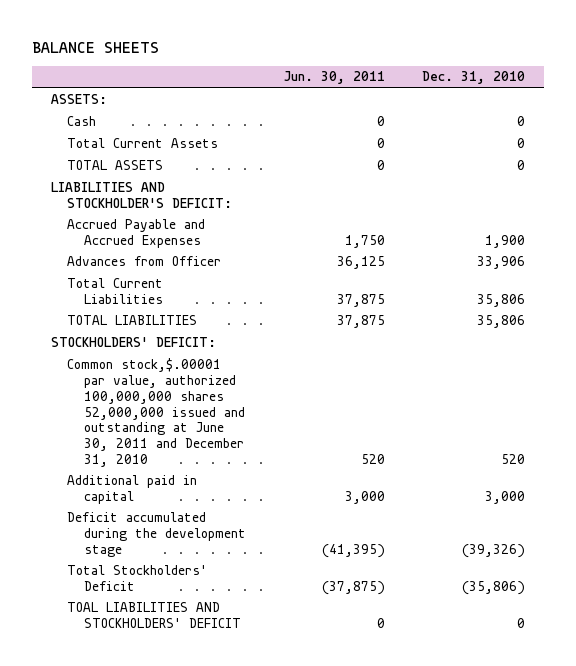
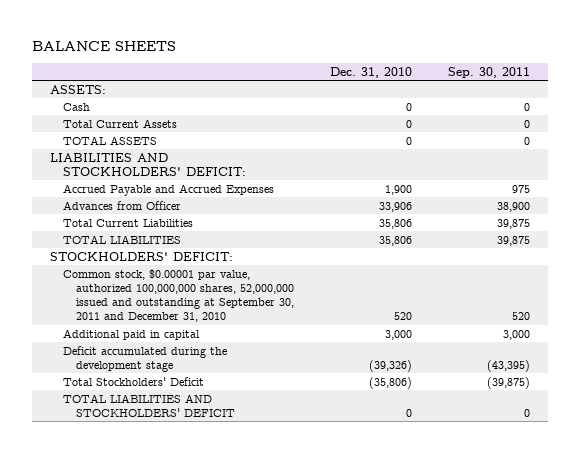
- | Jun. 30, 2011 | Dec. 31, 2010
+ | Dec. 31, 2010 | Sep. 30, 2011
- LIABILITIES AND STOCKHOLDER'S DEFICIT:
+ LIABILITIES AND STOCKHOLDERS' DEFICIT:
- Common stock,$.00001 par value, authorized 100,000,000 shares 52,000,000 issued and outstanding at June 30, 2011 and December 31, 2010 | 520 | 520
+ Common stock, $0.00001 par value, authorized 100,000,000 shares, 52,000,000 issued and outstanding at September 30, 2011 and December 31, 2010 | 520 | 520
- TOAL LIABILITIES AND STOCKHOLDERS' DEFICIT | 0 | 0
+ TOTAL LIABILITIES AND STOCKHOLDERS' DEFICIT | 0 | 0

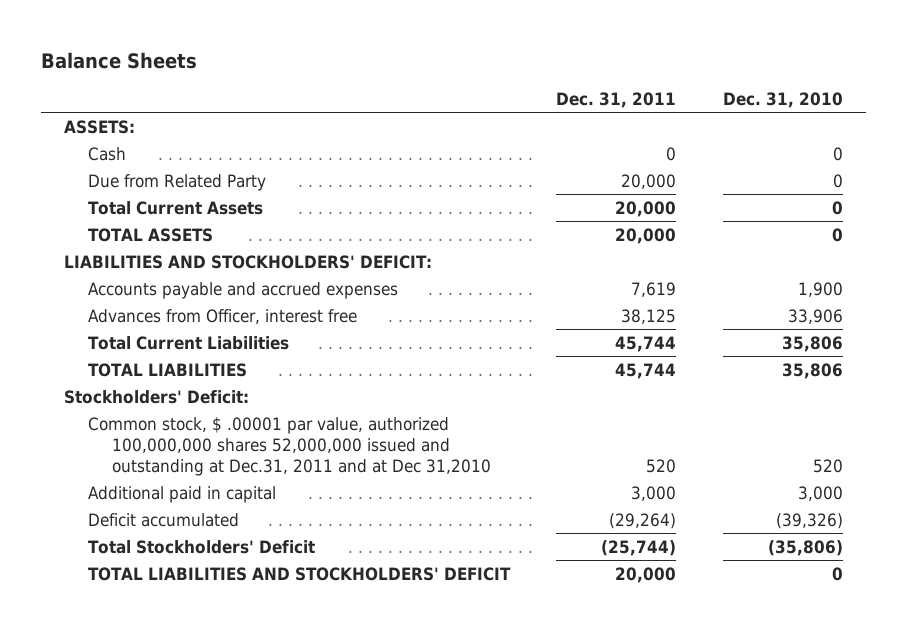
- BALANCE SHEETS
+ Balance Sheets
- | Dec. 31, 2010 | Sep. 30, 2011
+ | Dec. 31, 2011 | Dec. 31, 2010
+ Due from Related Party | 20,000 | 0
- Accrued Payable and Accrued Expenses | 1,900 | 975
- Advances from Officer | 33,906 | 38,900
+ Accounts payable and accrued expenses | 7,619 | 1,900
+ Advances from Officer, interest free | 38,125 | 33,906
- STOCKHOLDERS' DEFICIT:
- Common stock, $0.00001 par value, authorized 100,000,000 shares, 52,000,000 issued and outstanding at September 30, 2011 and December 31, 2010 | 520 | 520
+ Stockholders' Deficit:
+ Common stock, $ .00001 par value, authorized 100,000,000 shares 52,000,000 issued and outstanding at Dec.31, 2011 and at Dec 31,2010 | 520 | 520
- Deficit accumulated during the development stage | (39,326) | (43,395)
+ Deficit accumulated | (29,264) | (39,326)

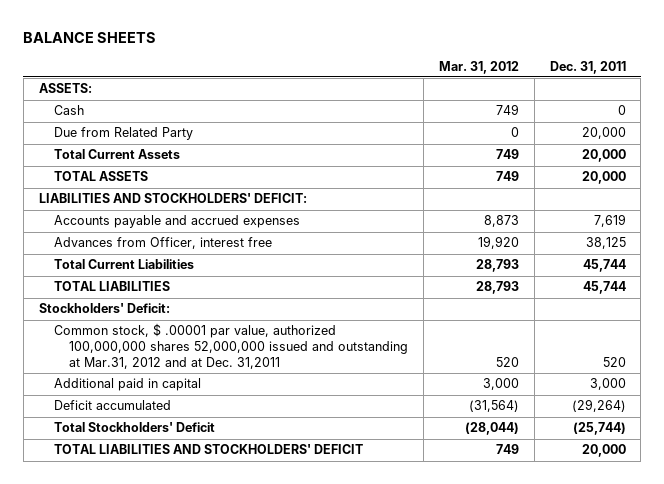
- Balance Sheets
+ BALANCE SHEETS
- | Dec. 31, 2011 | Dec. 31, 2010
+ | Mar. 31, 2012 | Dec. 31, 2011
- Common stock, $ .00001 par value, authorized 100,000,000 shares 52,000,000 issued and outstanding at Dec.31, 2011 and at Dec 31,2010 | 520 | 520
+ Common stock, $ .00001 par value, authorized 100,000,000 shares 52,000,000 issued and outstanding at Mar.31, 2012 and at Dec. 31,2011 | 520 | 520

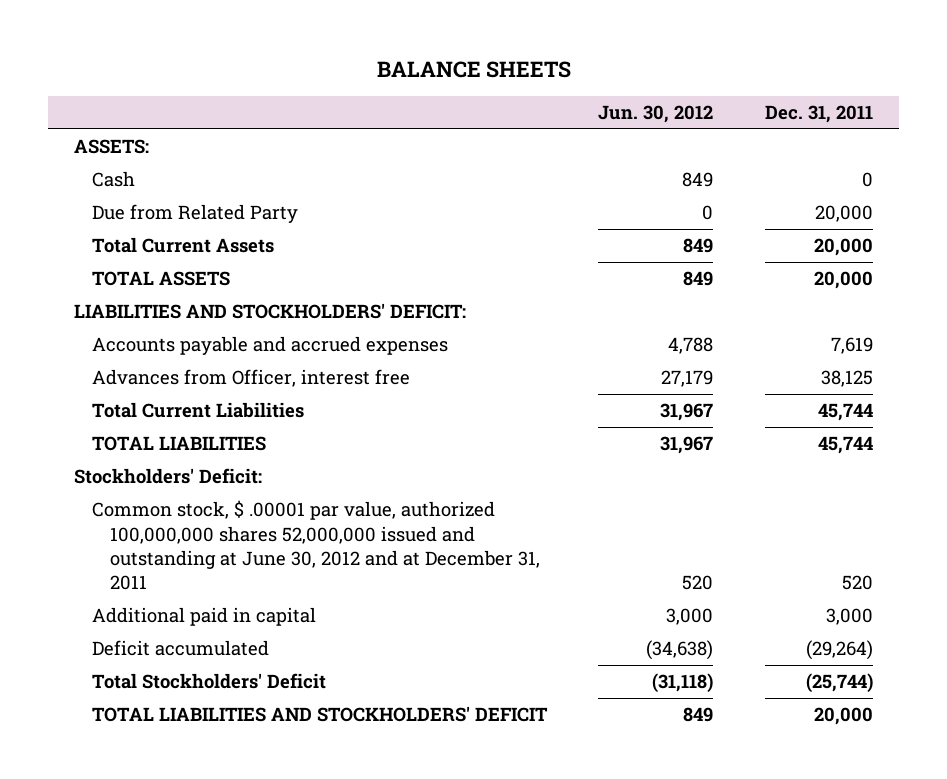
- | Mar. 31, 2012 | Dec. 31, 2011
+ | Jun. 30, 2012 | Dec. 31, 2011
- Common stock, $ .00001 par value, authorized 100,000,000 shares 52,000,000 issued and outstanding at Mar.31, 2012 and at Dec. 31,2011 | 520 | 520
+ Common stock, $ .00001 par value, authorized 100,000,000 shares 52,000,000 issued and outstanding at June 30, 2012 and at December 31, 2011 | 520 | 520

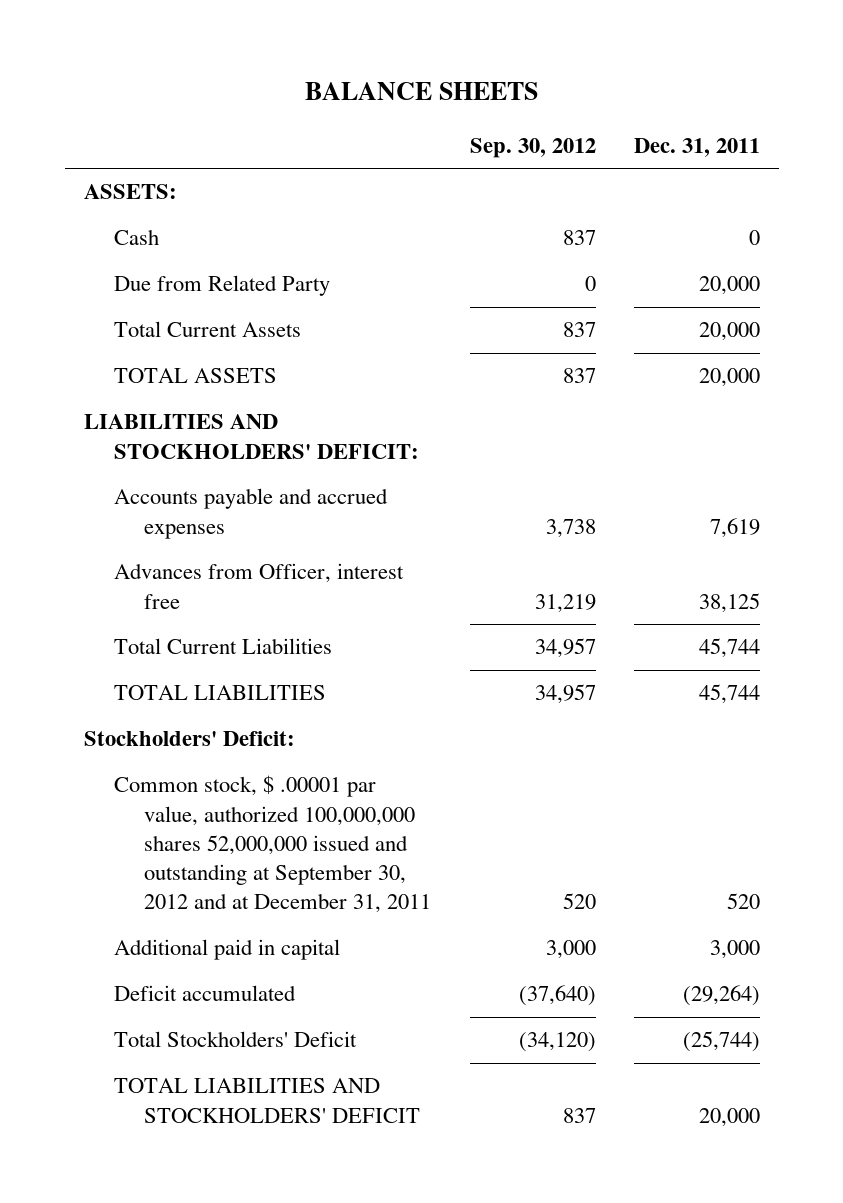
- | Jun. 30, 2012 | Dec. 31, 2011
+ | Sep. 30, 2012 | Dec. 31, 2011
- Common stock, $ .00001 par value, authorized 100,000,000 shares 52,000,000 issued and outstanding at June 30, 2012 and at December 31, 2011 | 520 | 520
+ Common stock, $ .00001 par value, authorized 100,000,000 shares 52,000,000 issued and outstanding at September 30, 2012 and at December 31, 2011 | 520 | 520

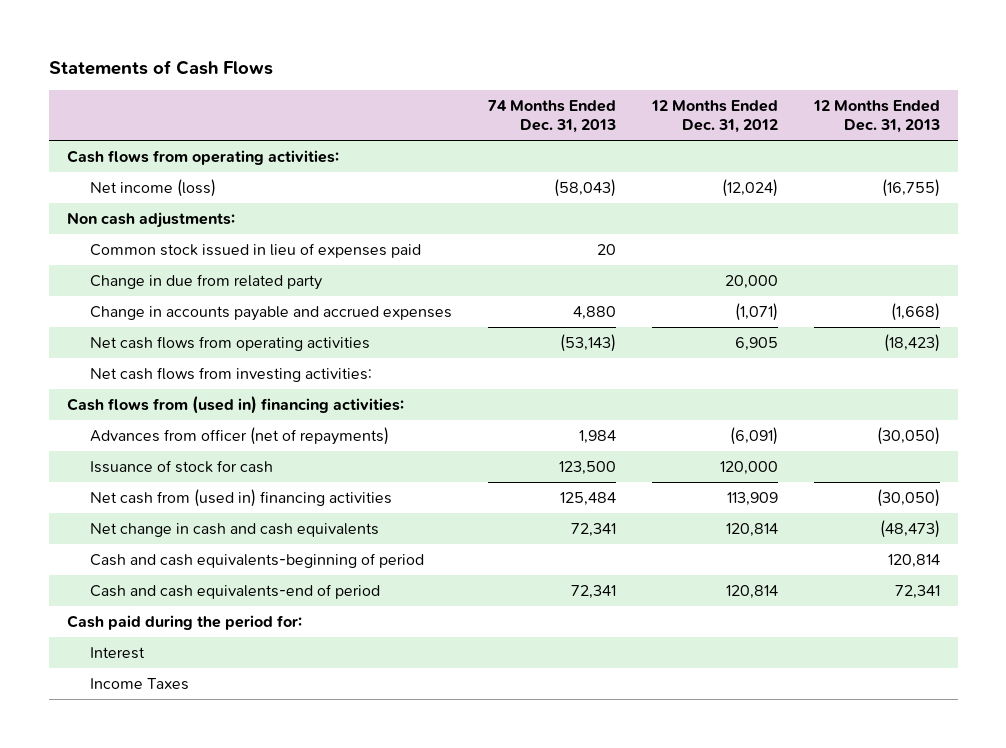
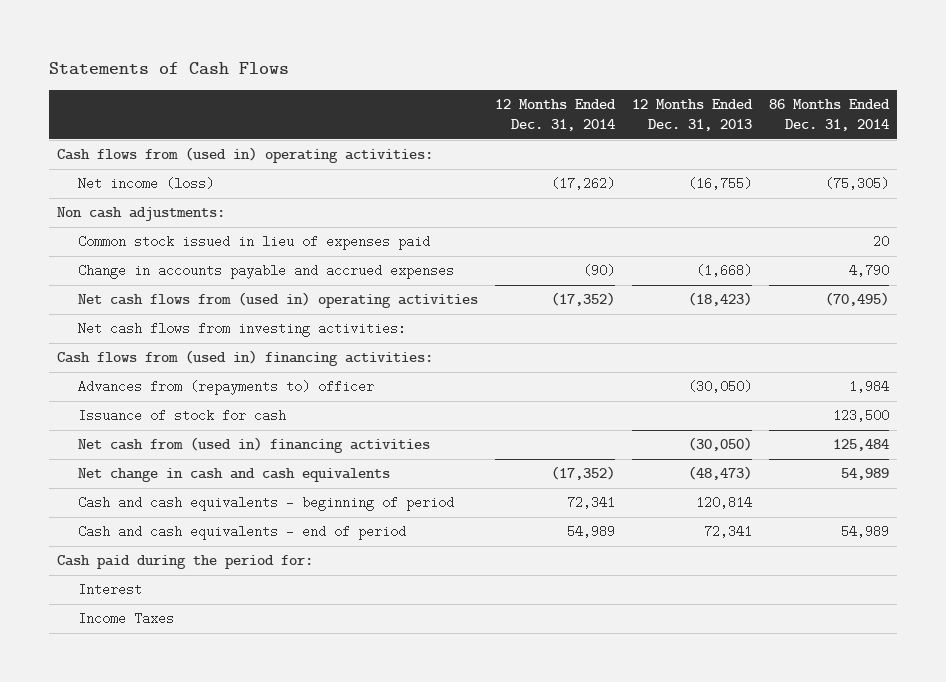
- | 74 Months Ended Dec. 31, 2013 | 12 Months Ended Dec. 31, 2012 | 12 Months Ended Dec. 31, 2013
+ | 12 Months Ended Dec. 31, 2014 | 12 Months Ended Dec. 31, 2013 | 86 Months Ended Dec. 31, 2014
- Cash flows from operating activities:
+ Cash flows from (used in) operating activities:
- Change in due from related party | | 20,000 |
- Net cash flows from operating activities | (53,143) | 6,905 | (18,423)
+ Net cash flows from (used in) operating activities | (17,352) | (18,423) | (70,495)
- Advances from officer (net of repayments) | 1,984 | (6,091) | (30,050)
+ Advances from (repayments to) officer | | (30,050) | 1,984
- Cash and cash equivalents-beginning of period | | | 120,814
- Cash and cash equivalents-end of period | 72,341 | 120,814 | 72,341
+ Cash and cash equivalents - beginning of period | 72,341 | 120,814 |
+ Cash and cash equivalents - end of period | 54,989 | 72,341 | 54,989

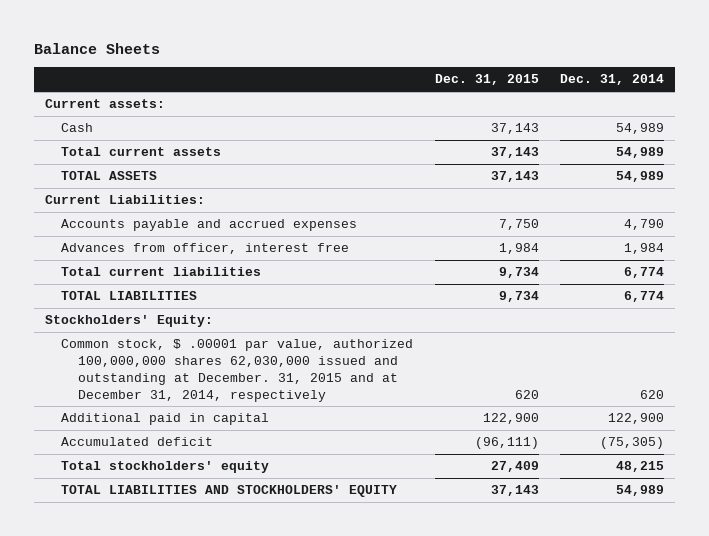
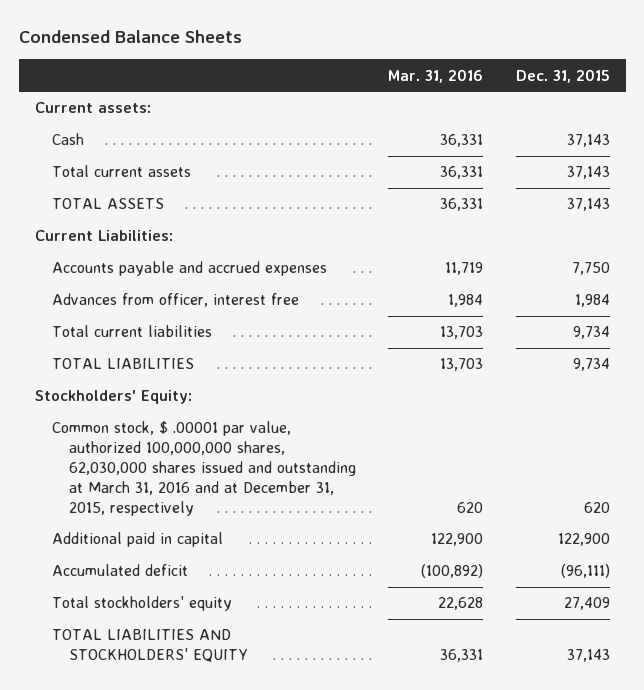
- Balance Sheets
+ Condensed Balance Sheets
- | Dec. 31, 2015 | Dec. 31, 2014
+ | Mar. 31, 2016 | Dec. 31, 2015
- Common stock, $ .00001 par value, authorized 100,000,000 shares 62,030,000 issued and outstanding at December. 31, 2015 and at December 31, 2014, respectively | 620 | 620
+ Common stock, $ .00001 par value, authorized 100,000,000 shares, 62,030,000 shares issued and outstanding at March 31, 2016 and at December 31, 2015, respectively | 620 | 620

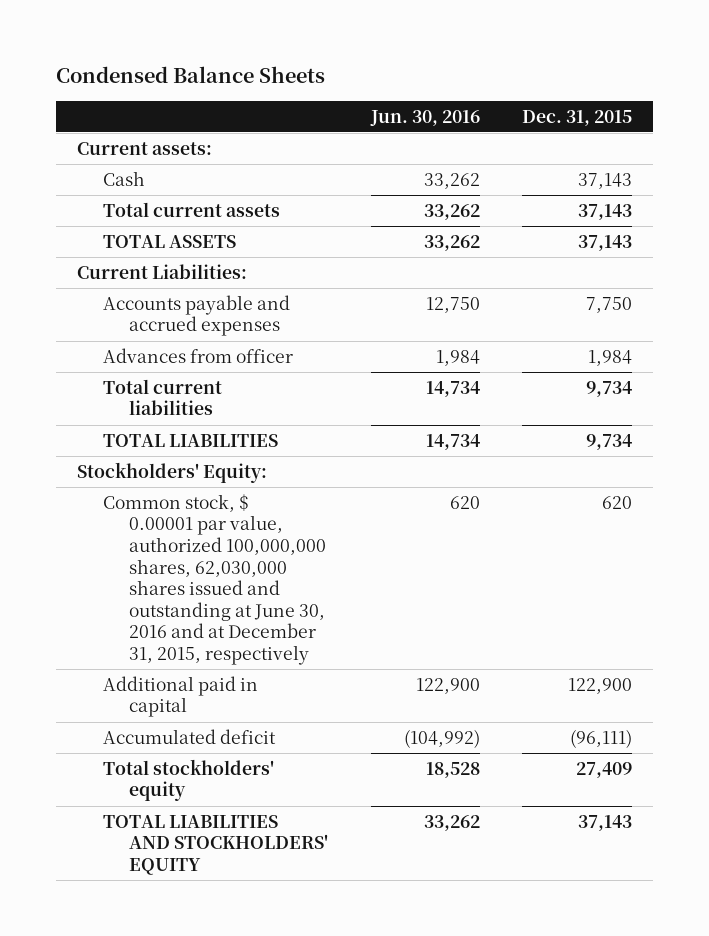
- | Mar. 31, 2016 | Dec. 31, 2015
+ | Jun. 30, 2016 | Dec. 31, 2015
- Advances from officer, interest free | 1,984 | 1,984
+ Advances from officer | 1,984 | 1,984
- Common stock, $ .00001 par value, authorized 100,000,000 shares, 62,030,000 shares issued and outstanding at March 31, 2016 and at December 31, 2015, respectively | 620 | 620
+ Common stock, $ 0.00001 par value, authorized 100,000,000 shares, 62,030,000 shares issued and outstanding at June 30, 2016 and at December 31, 2015, respectively | 620 | 620

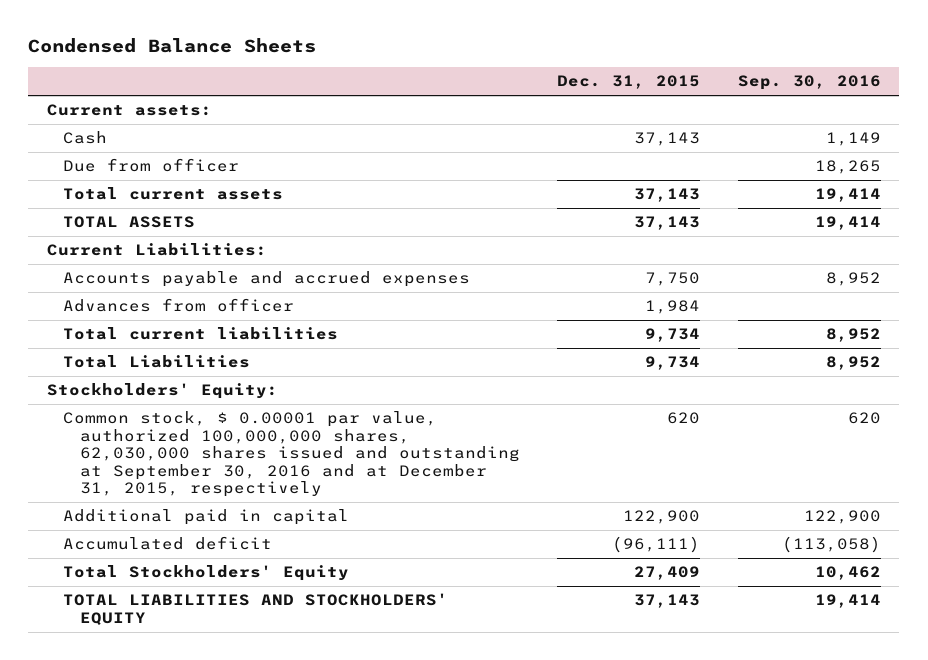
- | Jun. 30, 2016 | Dec. 31, 2015
+ | Dec. 31, 2015 | Sep. 30, 2016
+ Due from officer | | 18,265
- TOTAL LIABILITIES | 14,734 | 9,734
+ Total Liabilities | 9,734 | 8,952
- Common stock, $ 0.00001 par value, authorized 100,000,000 shares, 62,030,000 shares issued and outstanding at June 30, 2016 and at December 31, 2015, respectively | 620 | 620
+ Common stock, $ 0.00001 par value, authorized 100,000,000 shares, 62,030,000 shares issued and outstanding at September 30, 2016 and at December 31, 2015, respectively | 620 | 620
- Total stockholders' equity | 18,528 | 27,409
+ Total Stockholders' Equity | 27,409 | 10,462

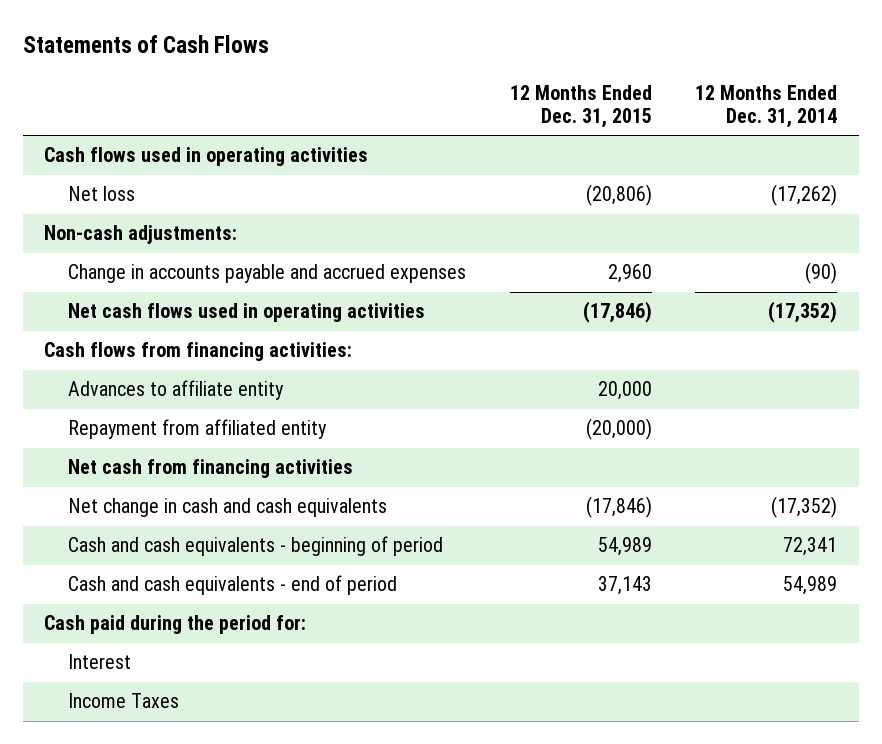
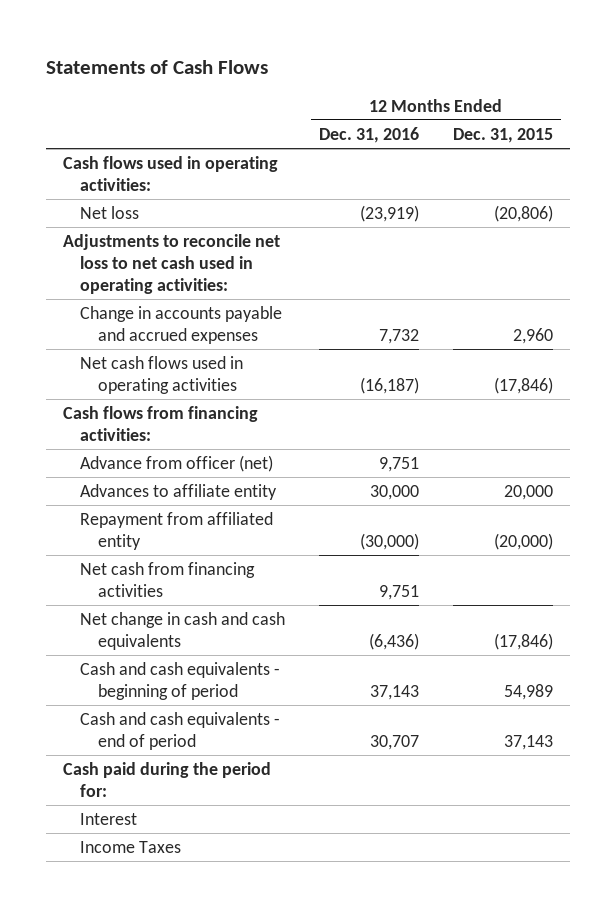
- | 12 Months Ended Dec. 31, 2015 | 12 Months Ended Dec. 31, 2014
+ | 12 Months Ended Dec. 31, 2016 | 12 Months Ended Dec. 31, 2015
- Cash flows used in operating activities
+ Cash flows used in operating activities:
- Non-cash adjustments:
+ Adjustments to reconcile net loss to net cash used in operating activities:
+ Advance from officer (net) | 9,751 |

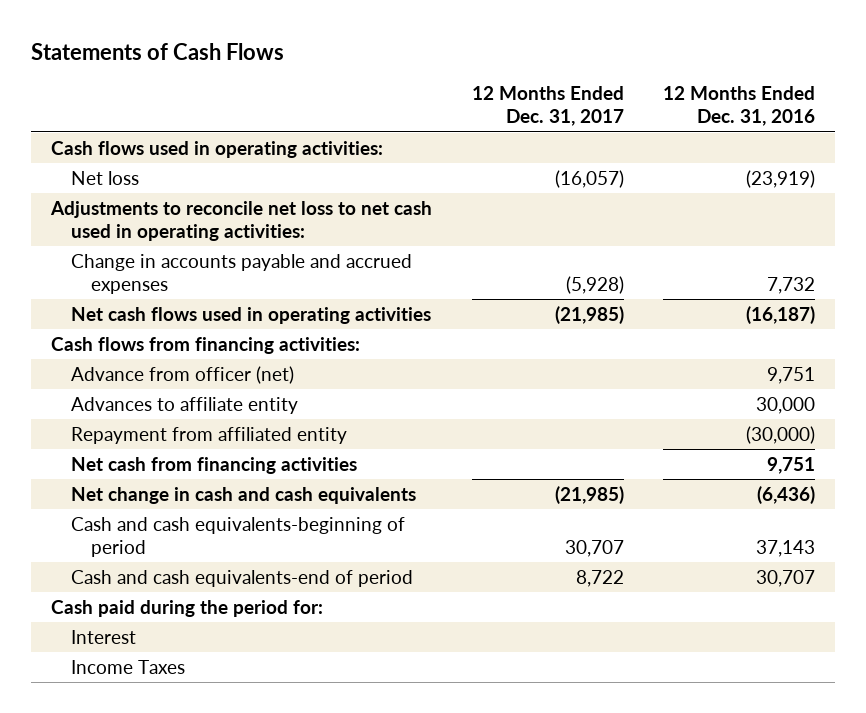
- | 12 Months Ended Dec. 31, 2016 | 12 Months Ended Dec. 31, 2015
+ | 12 Months Ended Dec. 31, 2017 | 12 Months Ended Dec. 31, 2016
- Cash and cash equivalents - beginning of period | 37,143 | 54,989
- Cash and cash equivalents - end of period | 30,707 | 37,143
+ Cash and cash equivalents-beginning of period | 30,707 | 37,143
+ Cash and cash equivalents-end of period | 8,722 | 30,707

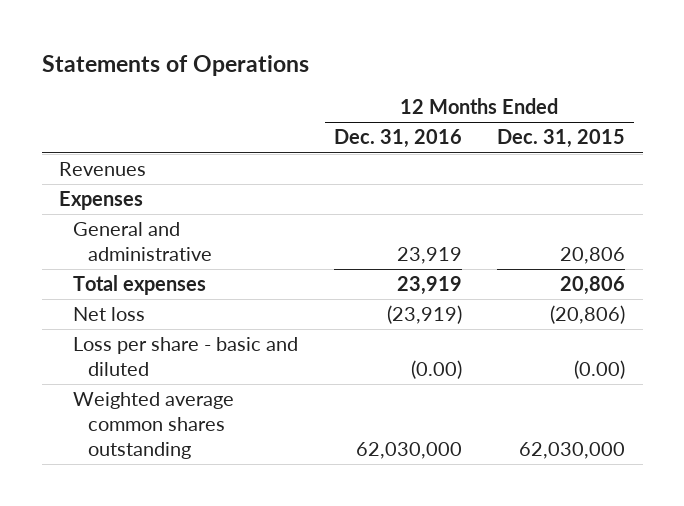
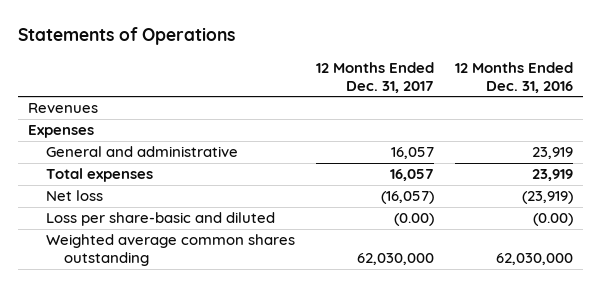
- | 12 Months Ended Dec. 31, 2016 | 12 Months Ended Dec. 31, 2015
+ | 12 Months Ended Dec. 31, 2017 | 12 Months Ended Dec. 31, 2016
- Loss per share - basic and diluted | (0.00) | (0.00)
+ Loss per share-basic and diluted | (0.00) | (0.00)

